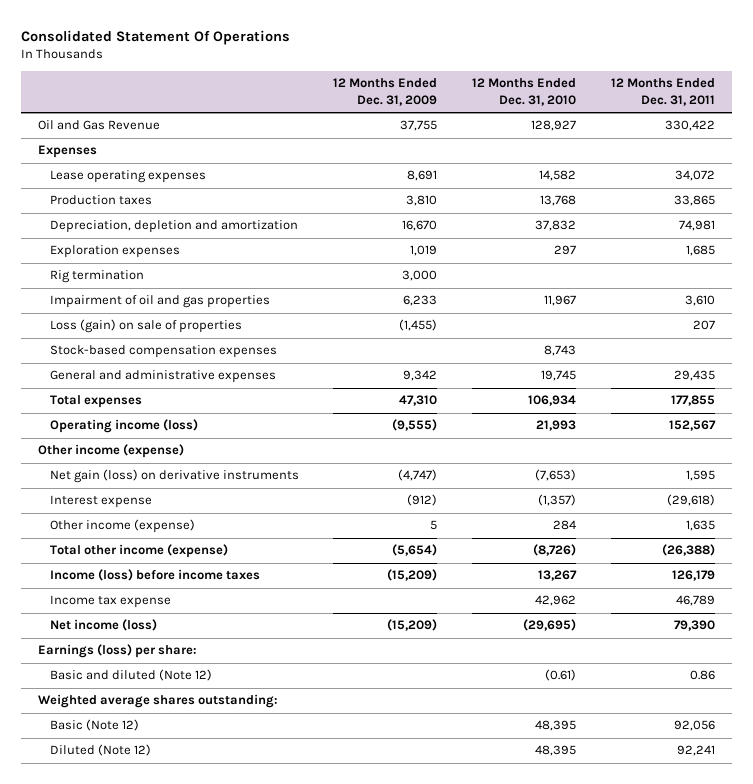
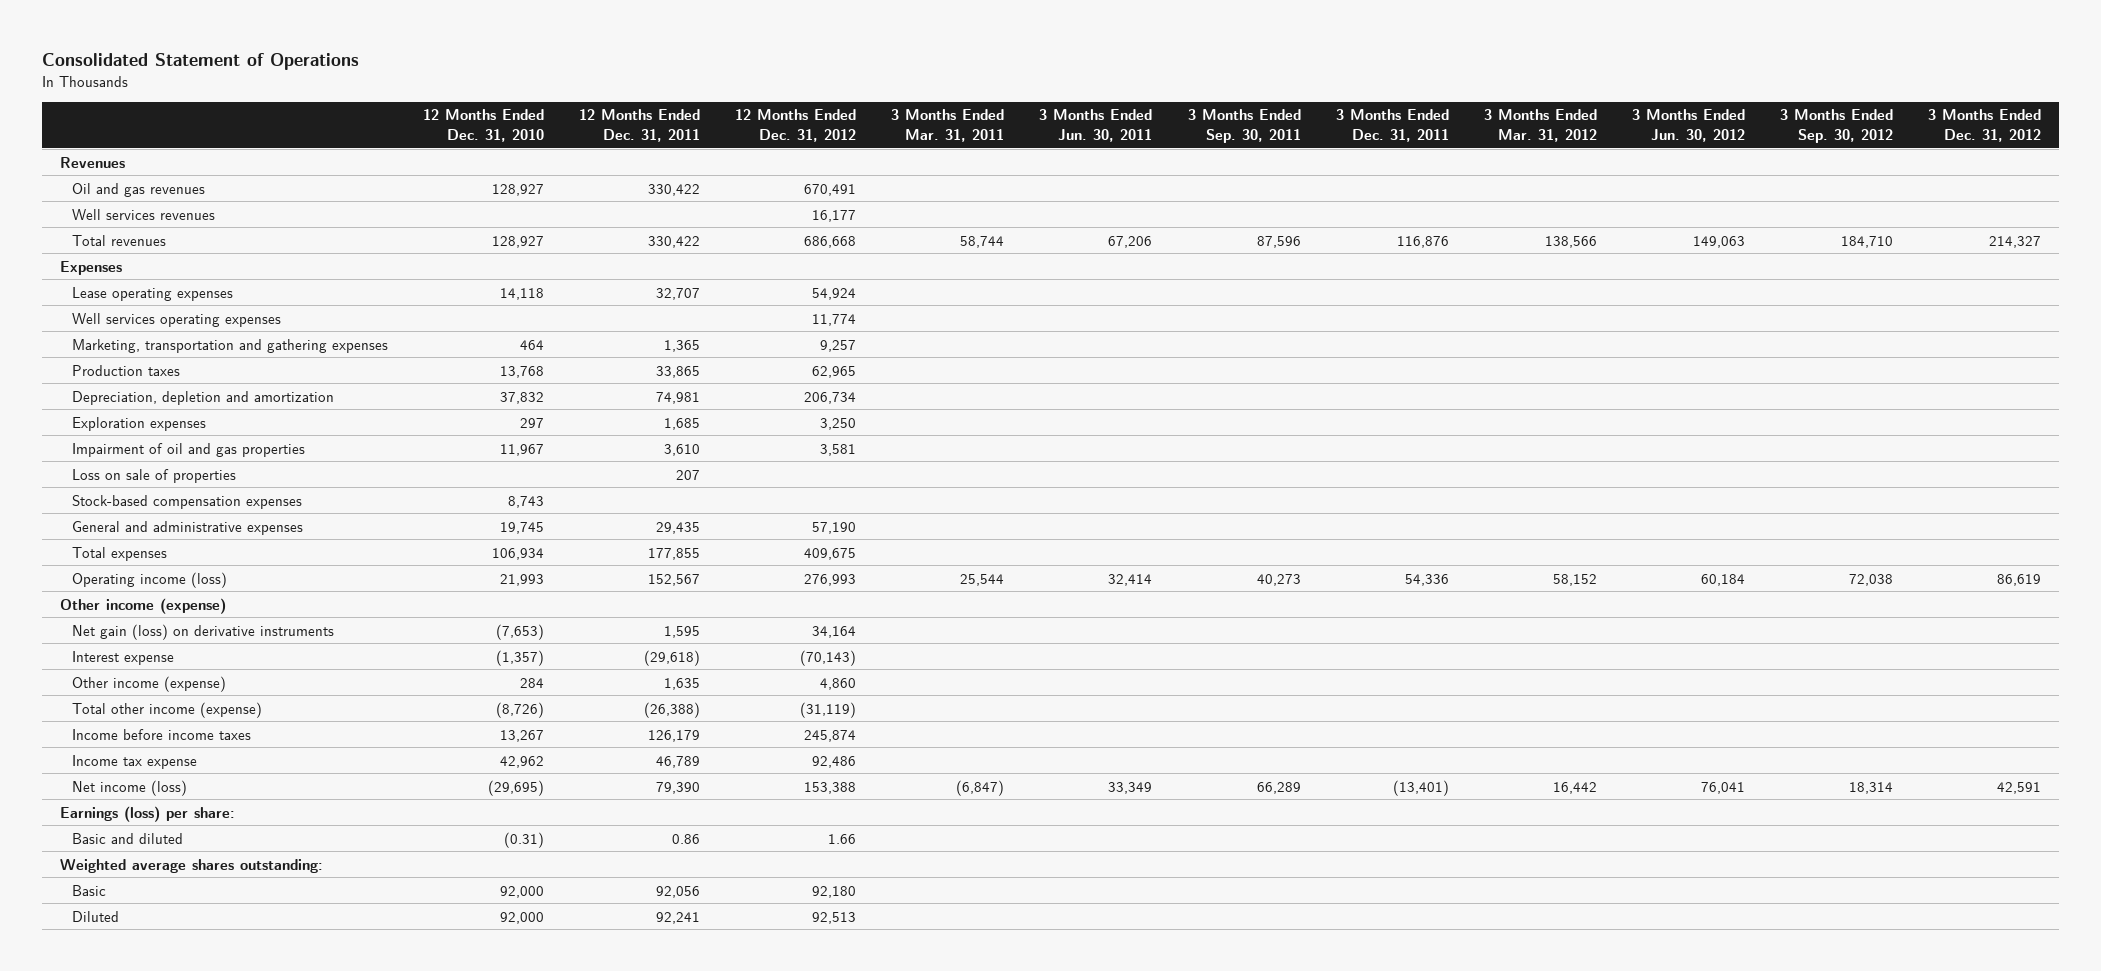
- Consolidated Statement Of Operations
+ Consolidated Statement of Operations
- | 12 Months Ended Dec. 31, 2009 | 12 Months Ended Dec. 31, 2010 | 12 Months Ended Dec. 31, 2011
+ | 12 Months Ended Dec. 31, 2010 | 12 Months Ended Dec. 31, 2011 | 12 Months Ended Dec. 31, 2012 | 3 Months Ended Mar. 31, 2011 | 3 Months Ended Jun. 30, 2011 | 3 Months Ended Sep. 30, 2011 | 3 Months Ended Dec. 31, 2011 | 3 Months Ended Mar. 31, 2012 | 3 Months Ended Jun. 30, 2012 | 3 Months Ended Sep. 30, 2012 | 3 Months Ended Dec. 31, 2012
- Oil and Gas Revenue | 37,755 | 128,927 | 330,422
+ Revenues
+ Oil and gas revenues | 128,927 | 330,422 | 670,491 | | | | | | | |
+ Well services revenues | | | 16,177 | | | | | | | |
+ Total revenues | 128,927 | 330,422 | 686,668 | 58,744 | 67,206 | 87,596 | 116,876 | 138,566 | 149,063 | 184,710 | 214,327
- Lease operating expenses | 8,691 | 14,582 | 34,072
+ Lease operating expenses | 14,118 | 32,707 | 54,924 | | | | | | | |
+ Well services operating expenses | | | 11,774 | | | | | | | |
+ Marketing, transportation and gathering expenses | 464 | 1,365 | 9,257 | | | | | | | |
- Rig termination | 3,000 | |
- Loss (gain) on sale of properties | (1,455) | | 207
+ Loss on sale of properties | | 207 | | | | | | | | |
- Income (loss) before income taxes | (15,209) | 13,267 | 126,179
+ Income before income taxes | 13,267 | 126,179 | 245,874 | | | | | | | |
- Basic and diluted (Note 12) | | (0.61) | 0.86
+ Basic and diluted | (0.31) | 0.86 | 1.66 | | | | | | | |
- Basic (Note 12) | | 48,395 | 92,056
- Diluted (Note 12) | | 48,395 | 92,241
+ Basic | 92,000 | 92,056 | 92,180 | | | | | | | |
+ Diluted | 92,000 | 92,241 | 92,513 | | | | | | | |

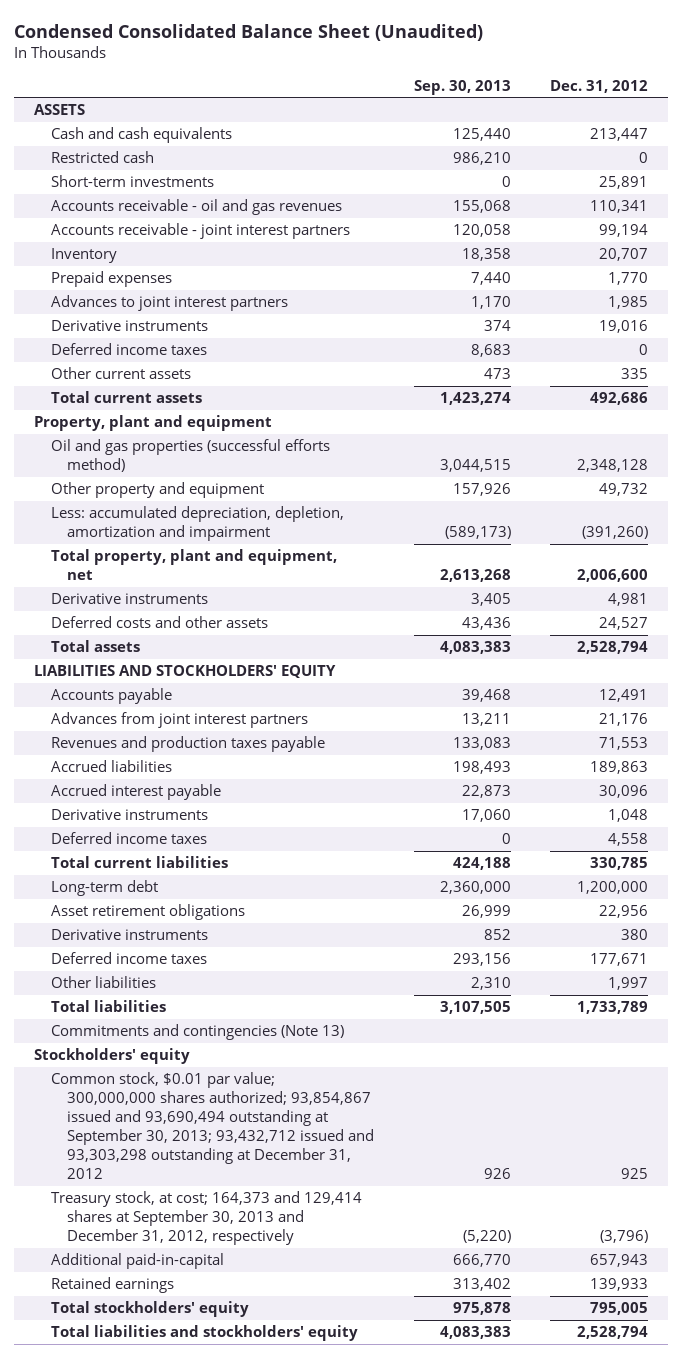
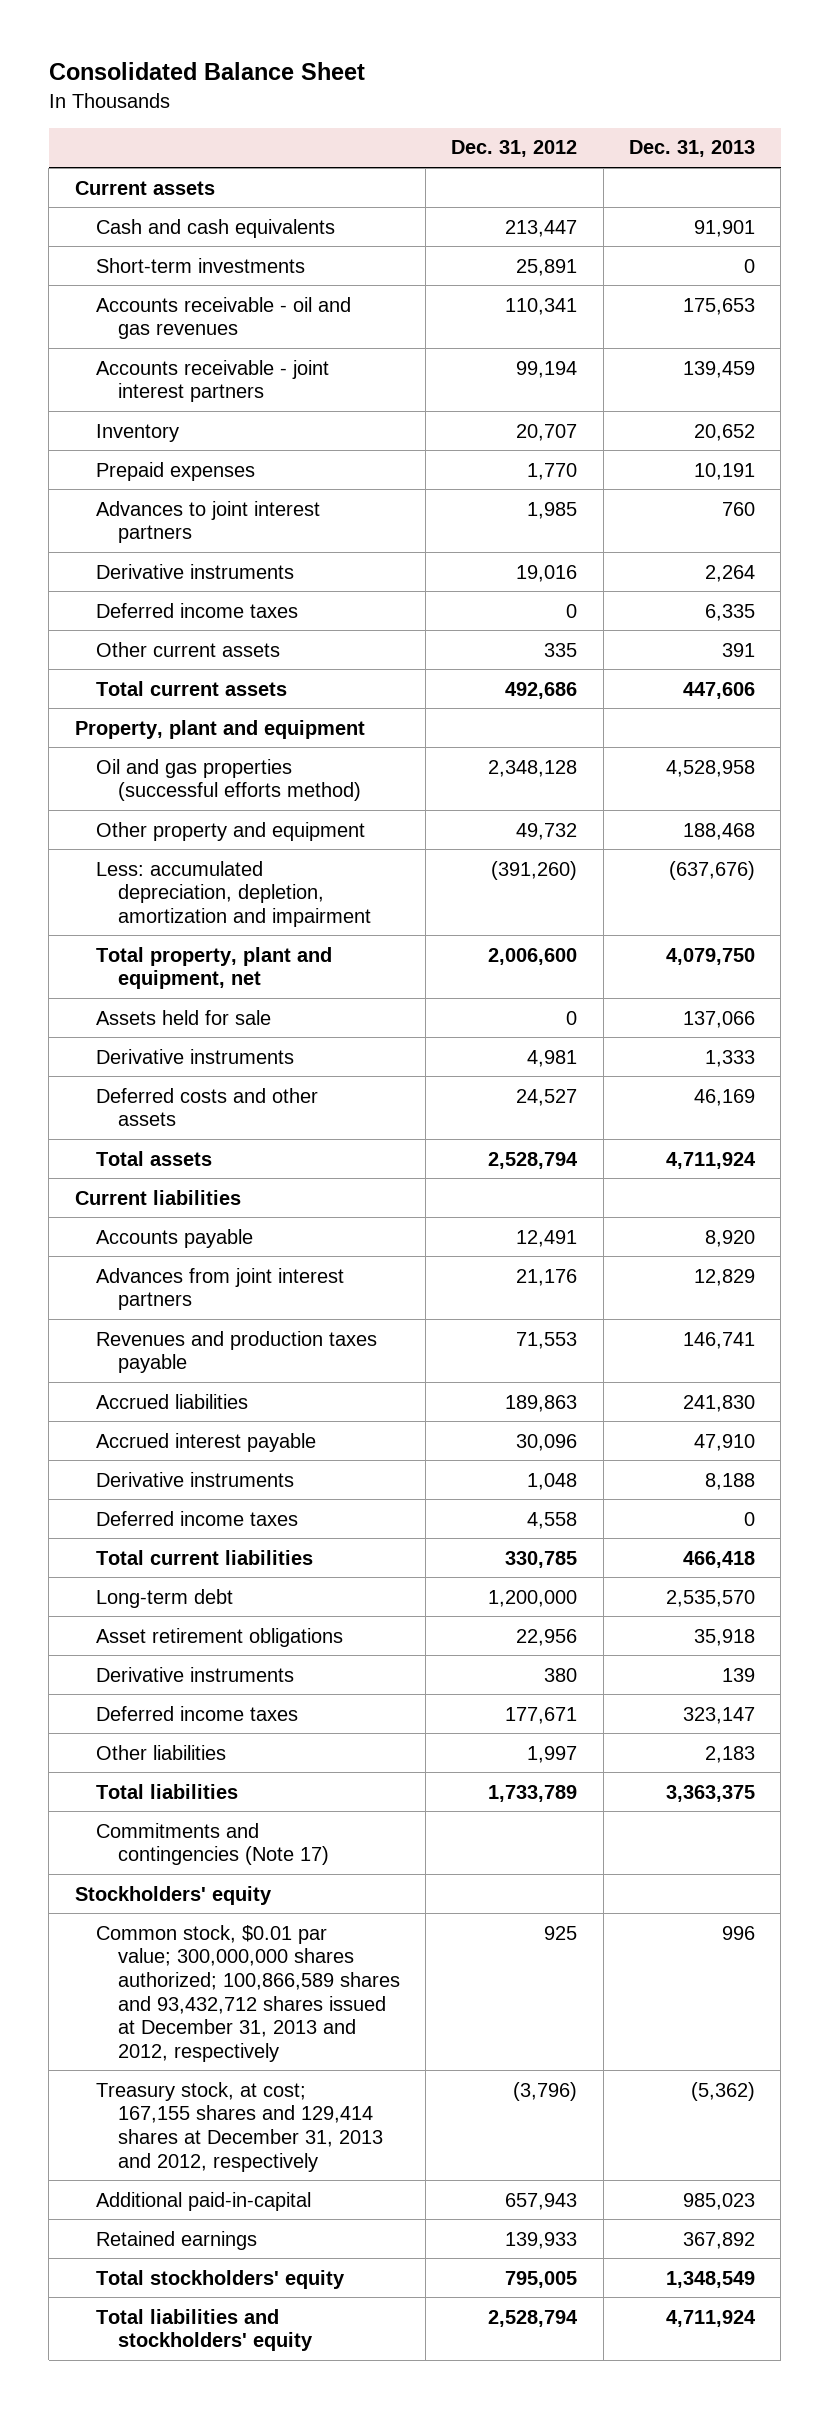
- Condensed Consolidated Balance Sheet (Unaudited)
+ Consolidated Balance Sheet
- | Sep. 30, 2013 | Dec. 31, 2012
+ | Dec. 31, 2012 | Dec. 31, 2013
- ASSETS
+ Current assets
- Restricted cash | 986,210 | 0
+ Assets held for sale | 0 | 137,066
- LIABILITIES AND STOCKHOLDERS' EQUITY
+ Current liabilities
- Commitments and contingencies (Note 13)
+ Commitments and contingencies (Note 17)
- Common stock, $0.01 par value; 300,000,000 shares authorized; 93,854,867 issued and 93,690,494 outstanding at September 30, 2013; 93,432,712 issued and 93,303,298 outstanding at December 31, 2012 | 926 | 925
- Treasury stock, at cost; 164,373 and 129,414 shares at September 30, 2013 and December 31, 2012, respectively | (5,220) | (3,796)
+ Common stock, $0.01 par value; 300,000,000 shares authorized; 100,866,589 shares and 93,432,712 shares issued at December 31, 2013 and 2012, respectively | 925 | 996
+ Treasury stock, at cost; 167,155 shares and 129,414 shares at December 31, 2013 and 2012, respectively | (3,796) | (5,362)

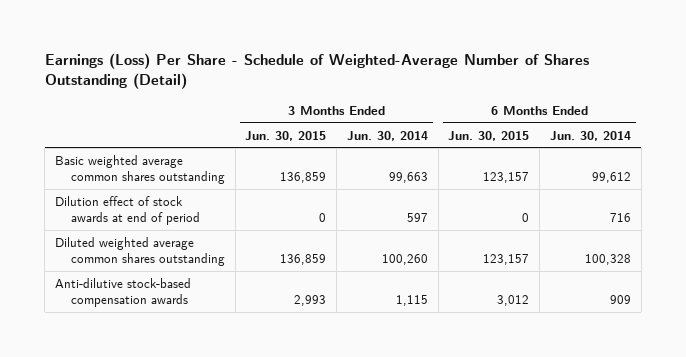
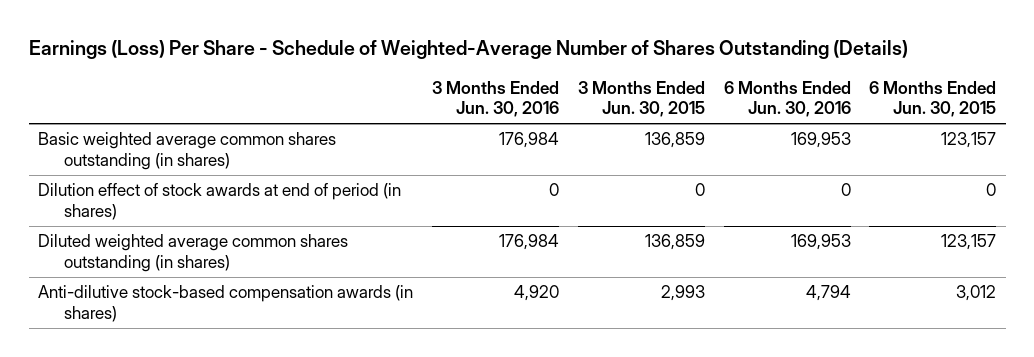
- Earnings (Loss) Per Share - Schedule of Weighted-Average Number of Shares Outstanding (Detail)
+ Earnings (Loss) Per Share - Schedule of Weighted-Average Number of Shares Outstanding (Details)
- | 3 Months Ended Jun. 30, 2015 | 3 Months Ended Jun. 30, 2014 | 6 Months Ended Jun. 30, 2015 | 6 Months Ended Jun. 30, 2014
+ | 3 Months Ended Jun. 30, 2016 | 3 Months Ended Jun. 30, 2015 | 6 Months Ended Jun. 30, 2016 | 6 Months Ended Jun. 30, 2015
- Basic weighted average common shares outstanding | 136,859 | 99,663 | 123,157 | 99,612
- Dilution effect of stock awards at end of period | 0 | 597 | 0 | 716
- Diluted weighted average common shares outstanding | 136,859 | 100,260 | 123,157 | 100,328
- Anti-dilutive stock-based compensation awards | 2,993 | 1,115 | 3,012 | 909
+ Basic weighted average common shares outstanding (in shares) | 176,984 | 136,859 | 169,953 | 123,157
+ Dilution effect of stock awards at end of period (in shares) | 0 | 0 | 0 | 0
+ Diluted weighted average common shares outstanding (in shares) | 176,984 | 136,859 | 169,953 | 123,157
+ Anti-dilutive stock-based compensation awards (in shares) | 4,920 | 2,993 | 4,794 | 3,012

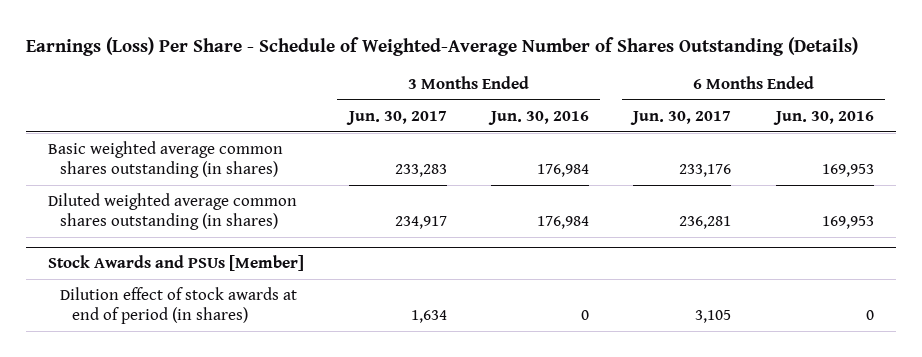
- | 3 Months Ended Jun. 30, 2016 | 3 Months Ended Jun. 30, 2015 | 6 Months Ended Jun. 30, 2016 | 6 Months Ended Jun. 30, 2015
+ | 3 Months Ended Jun. 30, 2017 | 3 Months Ended Jun. 30, 2016 | 6 Months Ended Jun. 30, 2017 | 6 Months Ended Jun. 30, 2016
- Dilution effect of stock awards at end of period (in shares) | 0 | 0 | 0 | 0
- Anti-dilutive stock-based compensation awards (in shares) | 4,920 | 2,993 | 4,794 | 3,012
+ Stock Awards and PSUs [Member]
+ Dilution effect of stock awards at end of period (in shares) | 1,634 | 0 | 3,105 | 0

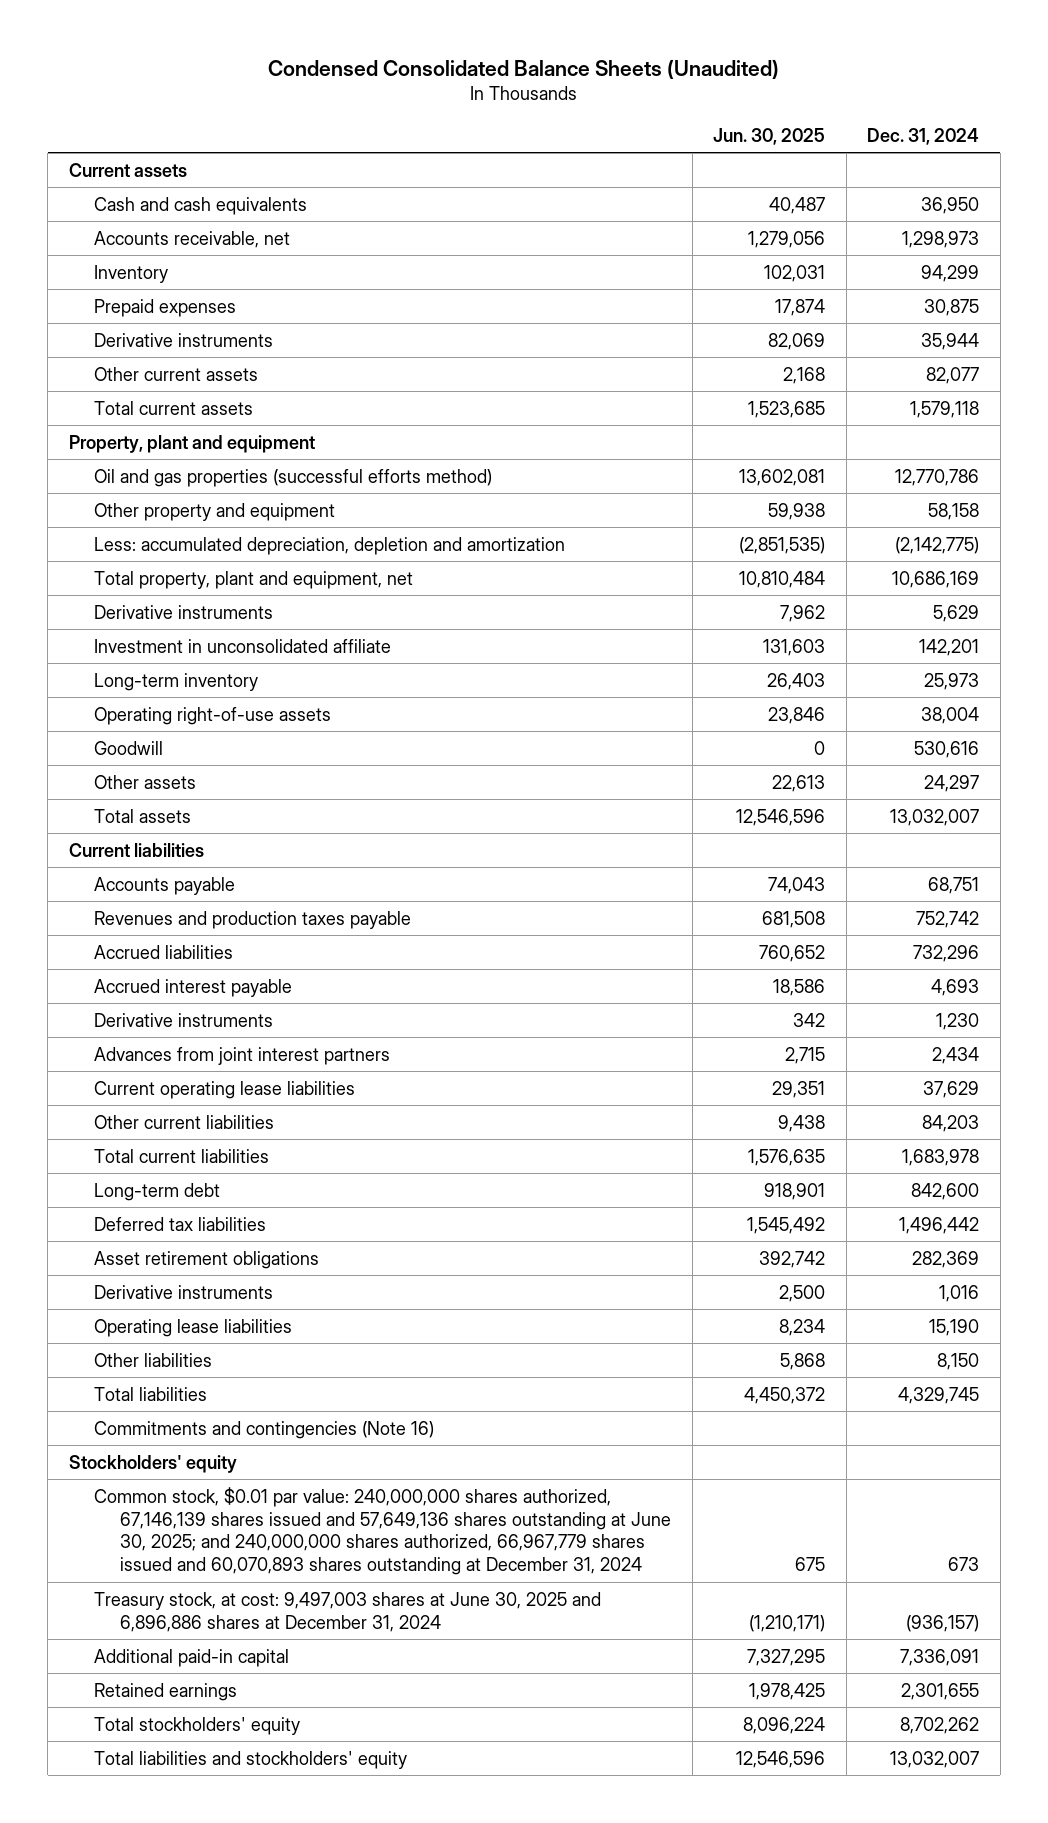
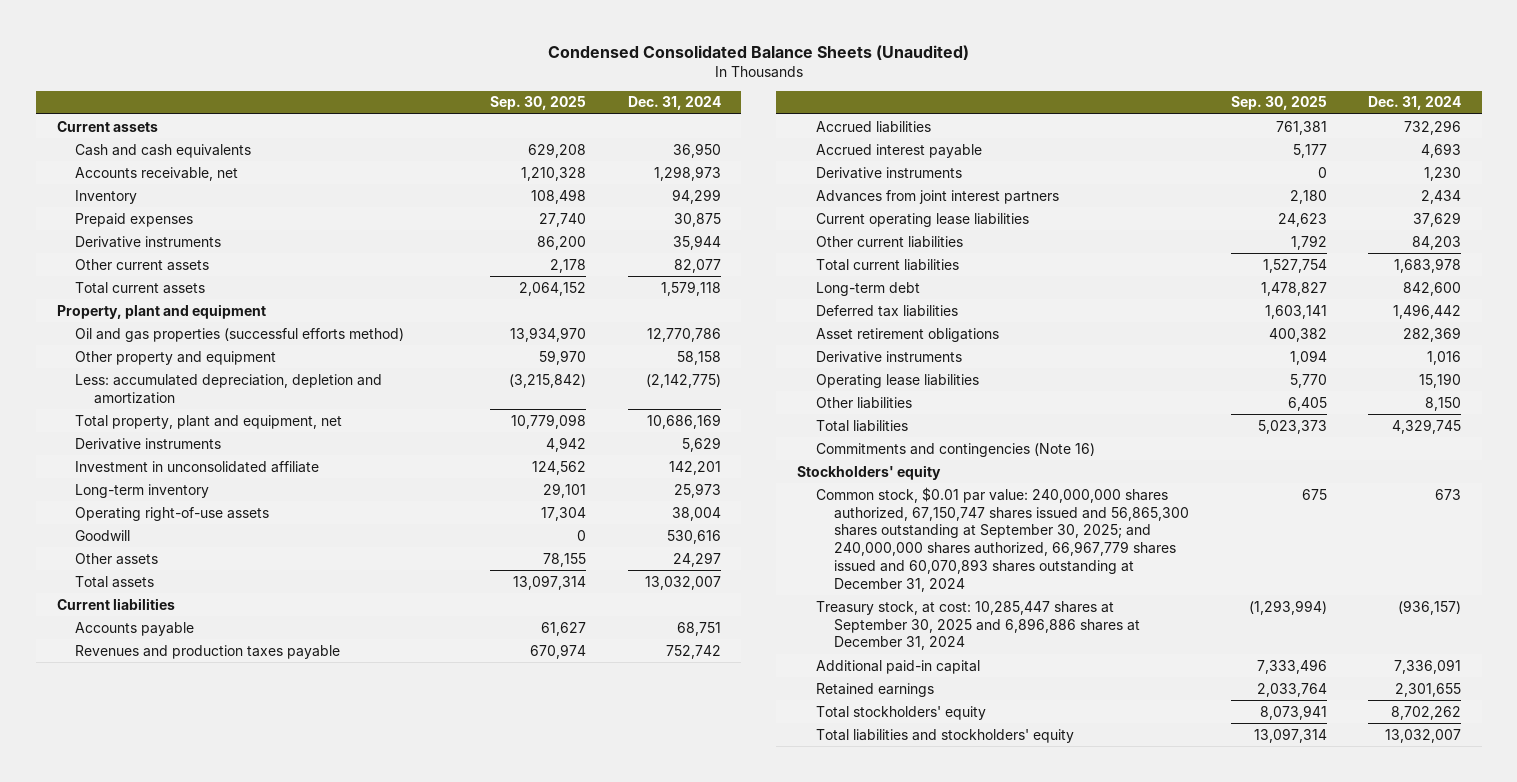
- | Jun. 30, 2025 | Dec. 31, 2024
+ | Sep. 30, 2025 | Dec. 31, 2024
- Common stock, $0.01 par value: 240,000,000 shares authorized, 67,146,139 shares issued and 57,649,136 shares outstanding at June 30, 2025; and 240,000,000 shares authorized, 66,967,779 shares issued and 60,070,893 shares outstanding at December 31, 2024 | 675 | 673
- Treasury stock, at cost: 9,497,003 shares at June 30, 2025 and 6,896,886 shares at December 31, 2024 | (1,210,171) | (936,157)
+ Common stock, $0.01 par value: 240,000,000 shares authorized, 67,150,747 shares issued and 56,865,300 shares outstanding at September 30, 2025; and 240,000,000 shares authorized, 66,967,779 shares issued and 60,070,893 shares outstanding at December 31, 2024 | 675 | 673
+ Treasury stock, at cost: 10,285,447 shares at September 30, 2025 and 6,896,886 shares at December 31, 2024 | (1,293,994) | (936,157)

